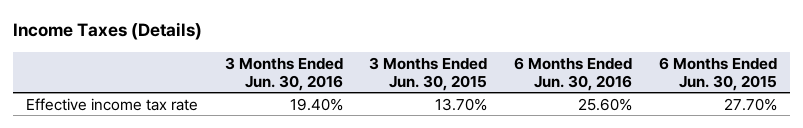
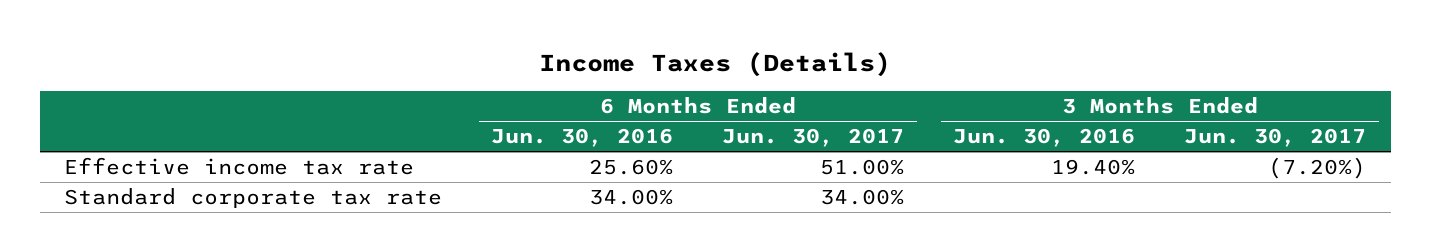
- | 3 Months Ended Jun. 30, 2016 | 3 Months Ended Jun. 30, 2015 | 6 Months Ended Jun. 30, 2016 | 6 Months Ended Jun. 30, 2015
+ | 6 Months Ended Jun. 30, 2016 | 6 Months Ended Jun. 30, 2017 | 3 Months Ended Jun. 30, 2016 | 3 Months Ended Jun. 30, 2017
+ Standard corporate tax rate | 34.00% | 34.00% | |

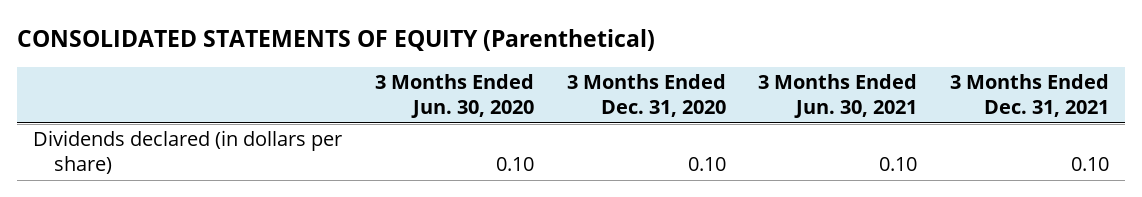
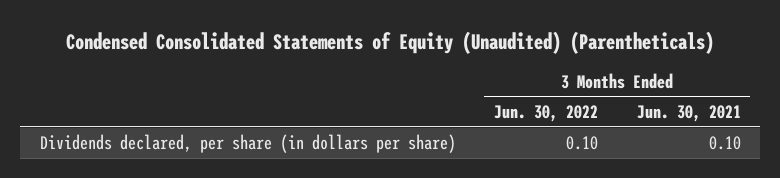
- CONSOLIDATED STATEMENTS OF EQUITY (Parenthetical)
+ Condensed Consolidated Statements of Equity (Unaudited) (Parentheticals)
- | 3 Months Ended Jun. 30, 2020 | 3 Months Ended Dec. 31, 2020 | 3 Months Ended Jun. 30, 2021 | 3 Months Ended Dec. 31, 2021
+ | 3 Months Ended Jun. 30, 2022 | 3 Months Ended Jun. 30, 2021
- Dividends declared (in dollars per share) | 0.10 | 0.10 | 0.10 | 0.10
+ Dividends declared, per share (in dollars per share) | 0.10 | 0.10

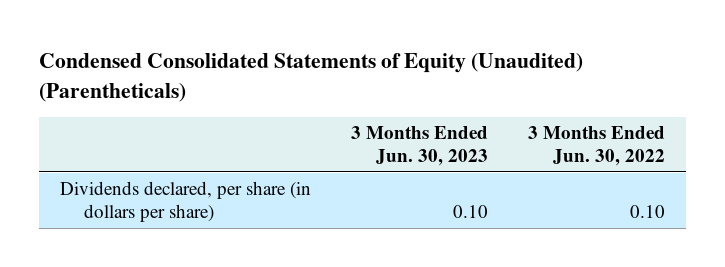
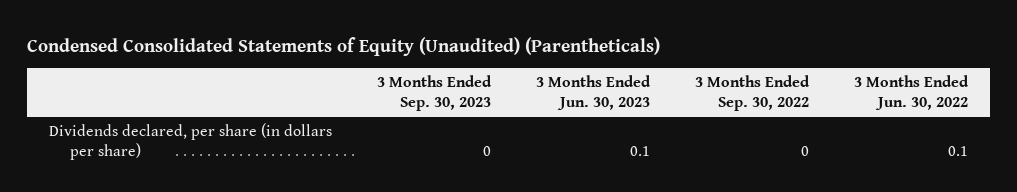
- | 3 Months Ended Jun. 30, 2023 | 3 Months Ended Jun. 30, 2022
+ | 3 Months Ended Sep. 30, 2023 | 3 Months Ended Jun. 30, 2023 | 3 Months Ended Sep. 30, 2022 | 3 Months Ended Jun. 30, 2022
- Dividends declared, per share (in dollars per share) | 0.10 | 0.10
+ Dividends declared, per share (in dollars per share) | 0 | 0.1 | 0 | 0.1

